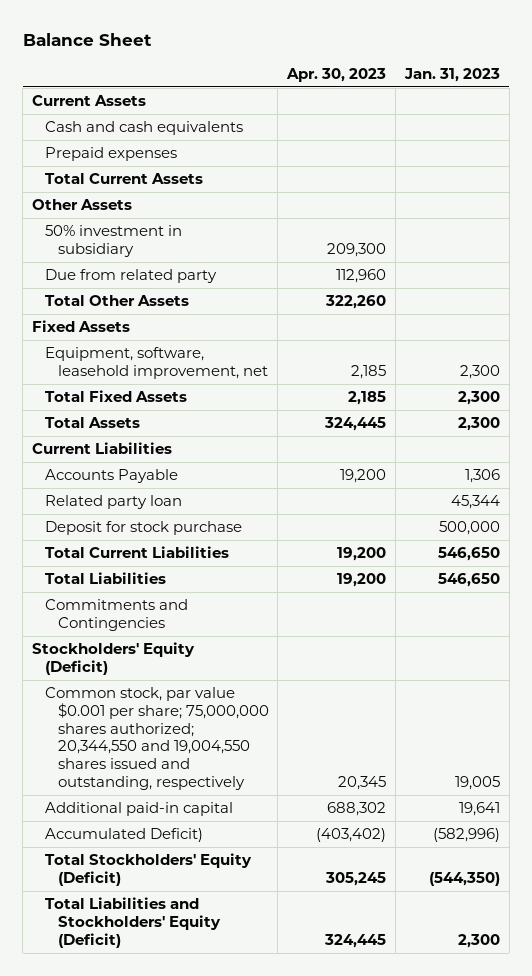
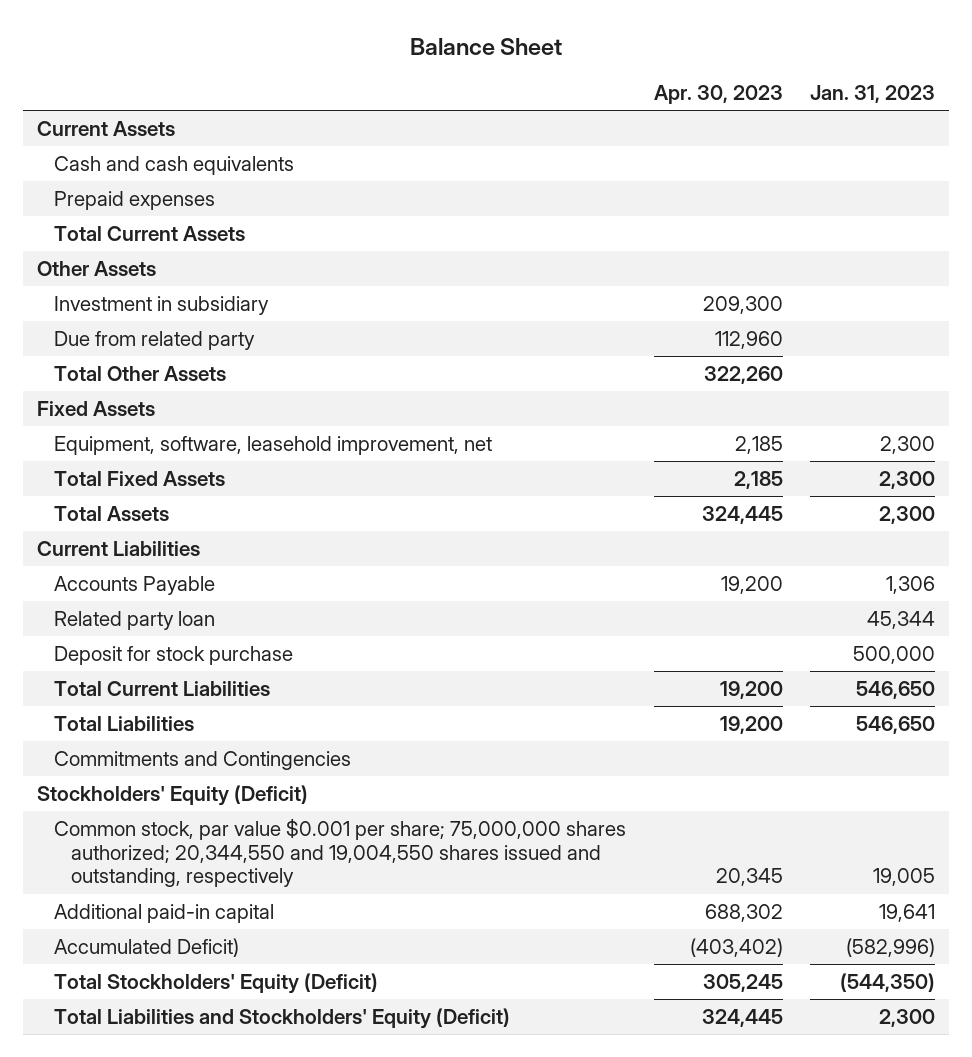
- 50% investment in subsidiary | 209,300 |
+ Investment in subsidiary | 209,300 |

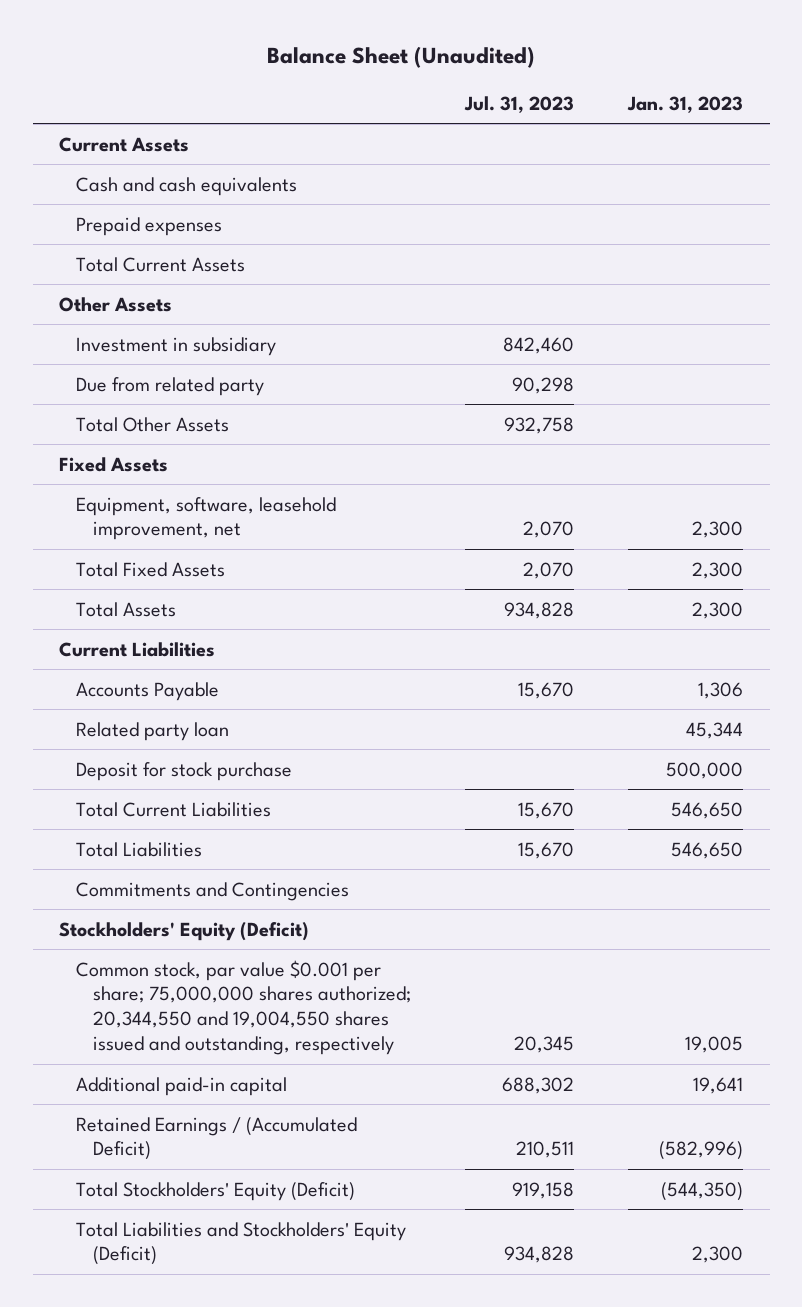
- Balance Sheet
+ Balance Sheet (Unaudited)
- | Apr. 30, 2023 | Jan. 31, 2023
+ | Jul. 31, 2023 | Jan. 31, 2023
- Accumulated Deficit) | (403,402) | (582,996)
+ Retained Earnings / (Accumulated Deficit) | 210,511 | (582,996)

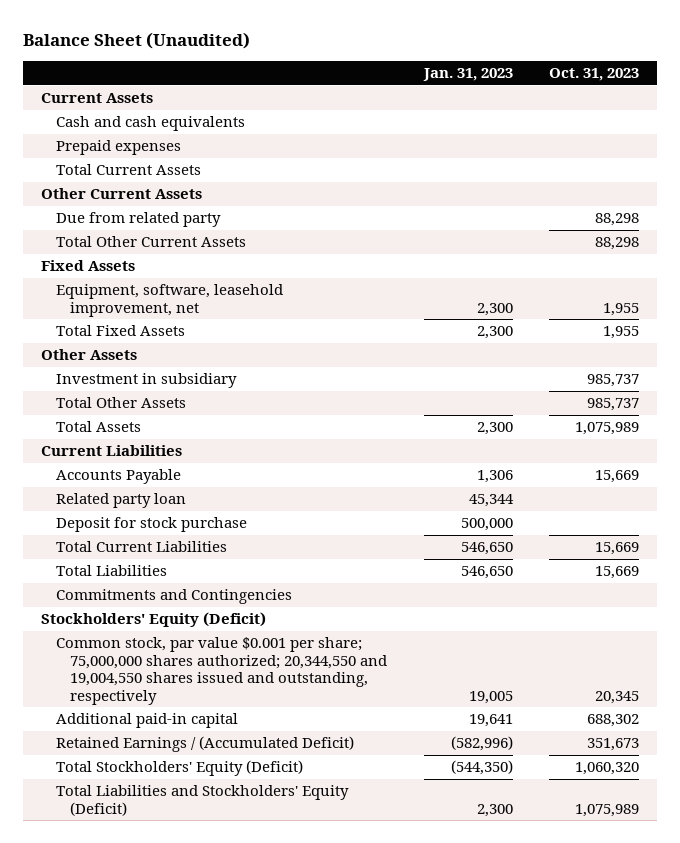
- | Jul. 31, 2023 | Jan. 31, 2023
+ | Jan. 31, 2023 | Oct. 31, 2023
+ Other Current Assets
+ Total Other Current Assets | | 88,298
moved down: Other Assets
moved down: Investment in subsidiary | | 985,737
moved down: Total Other Assets | | 985,737

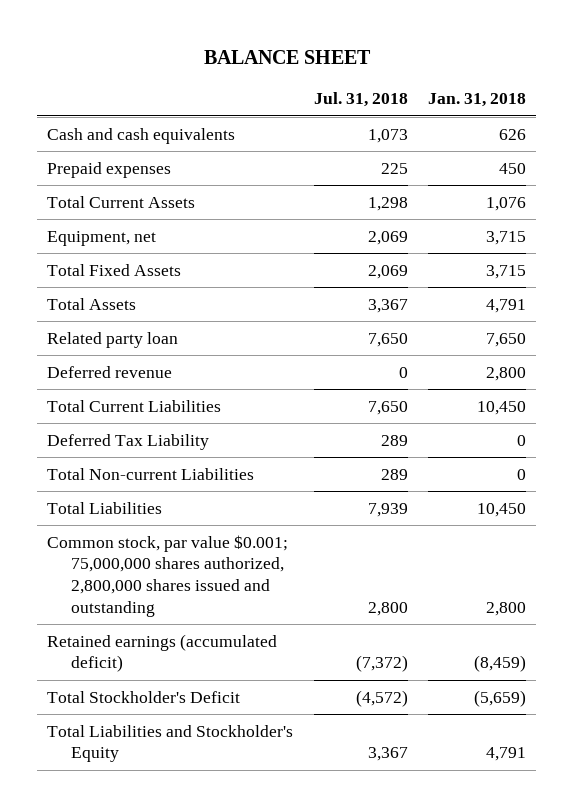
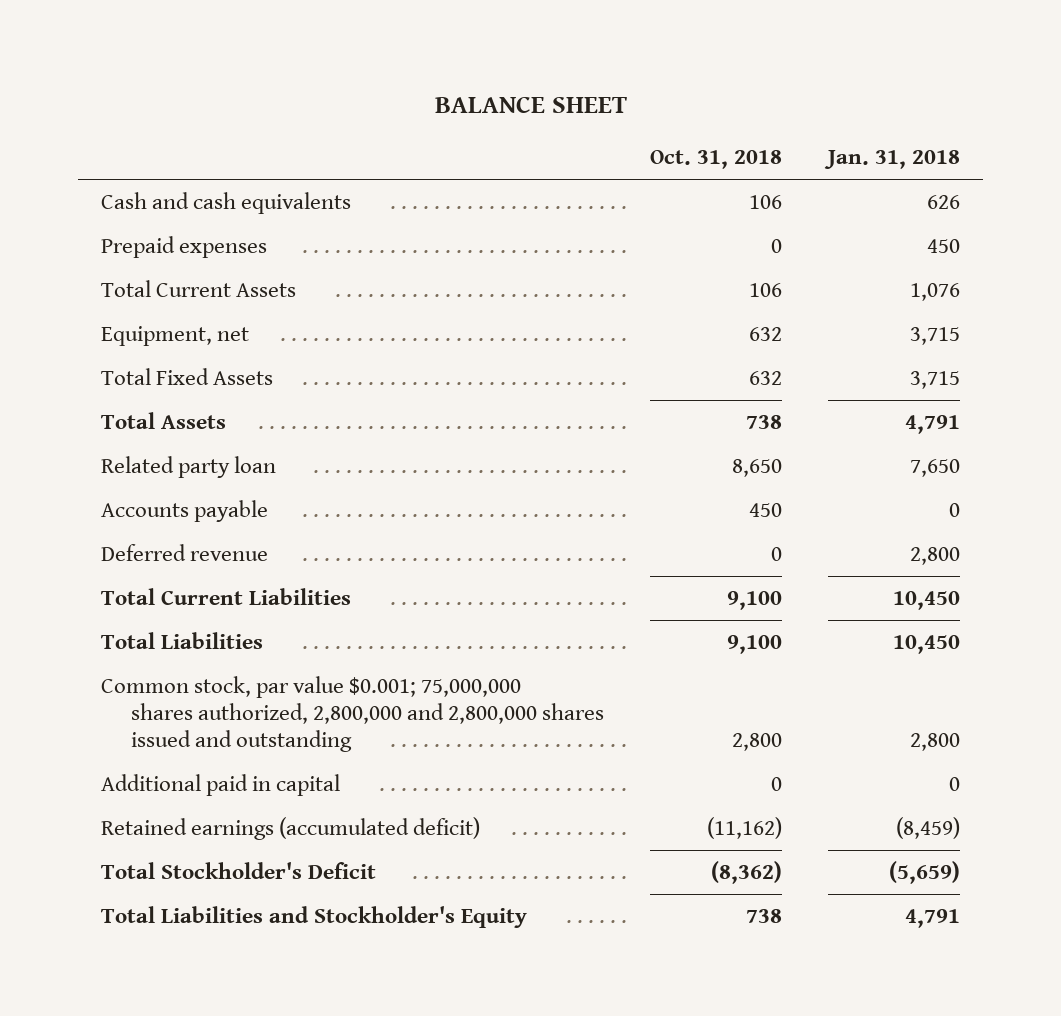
- | Jul. 31, 2018 | Jan. 31, 2018
+ | Oct. 31, 2018 | Jan. 31, 2018
+ Accounts payable | 450 | 0
- Deferred Tax Liability | 289 | 0
- Total Non-current Liabilities | 289 | 0
- Common stock, par value $0.001; 75,000,000 shares authorized, 2,800,000 shares issued and outstanding | 2,800 | 2,800
+ Common stock, par value $0.001; 75,000,000 shares authorized, 2,800,000 and 2,800,000 shares issued and outstanding | 2,800 | 2,800
+ Additional paid in capital | 0 | 0

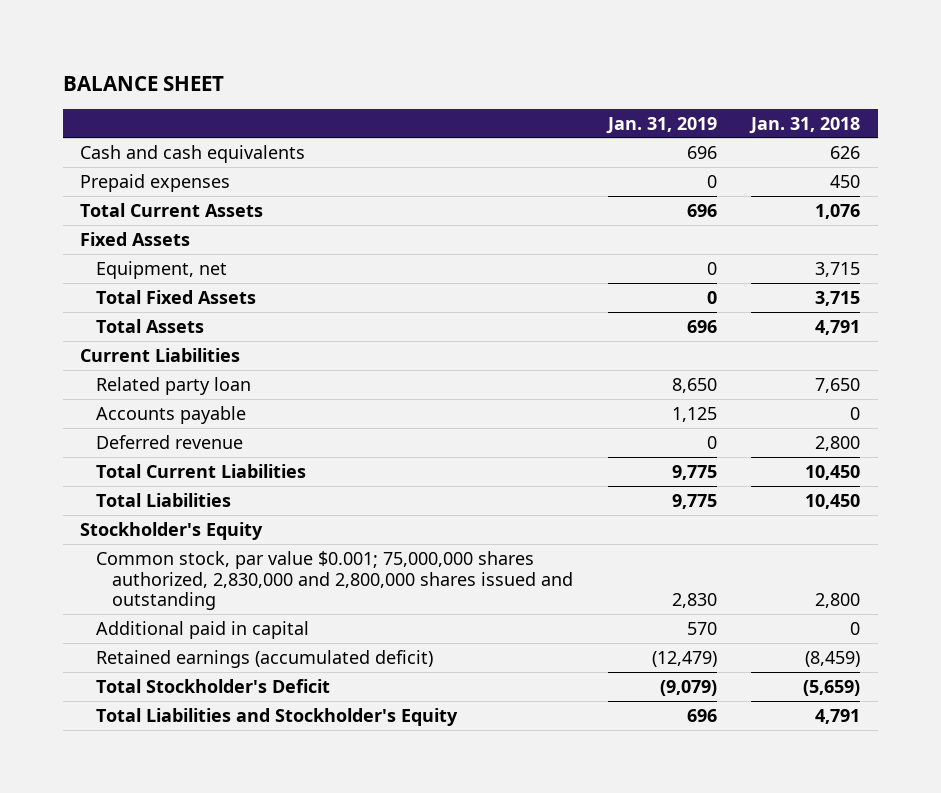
- | Oct. 31, 2018 | Jan. 31, 2018
+ | Jan. 31, 2019 | Jan. 31, 2018
+ Fixed Assets
+ Current Liabilities
- Common stock, par value $0.001; 75,000,000 shares authorized, 2,800,000 and 2,800,000 shares issued and outstanding | 2,800 | 2,800
+ Stockholder's Equity
+ Common stock, par value $0.001; 75,000,000 shares authorized, 2,830,000 and 2,800,000 shares issued and outstanding | 2,830 | 2,800

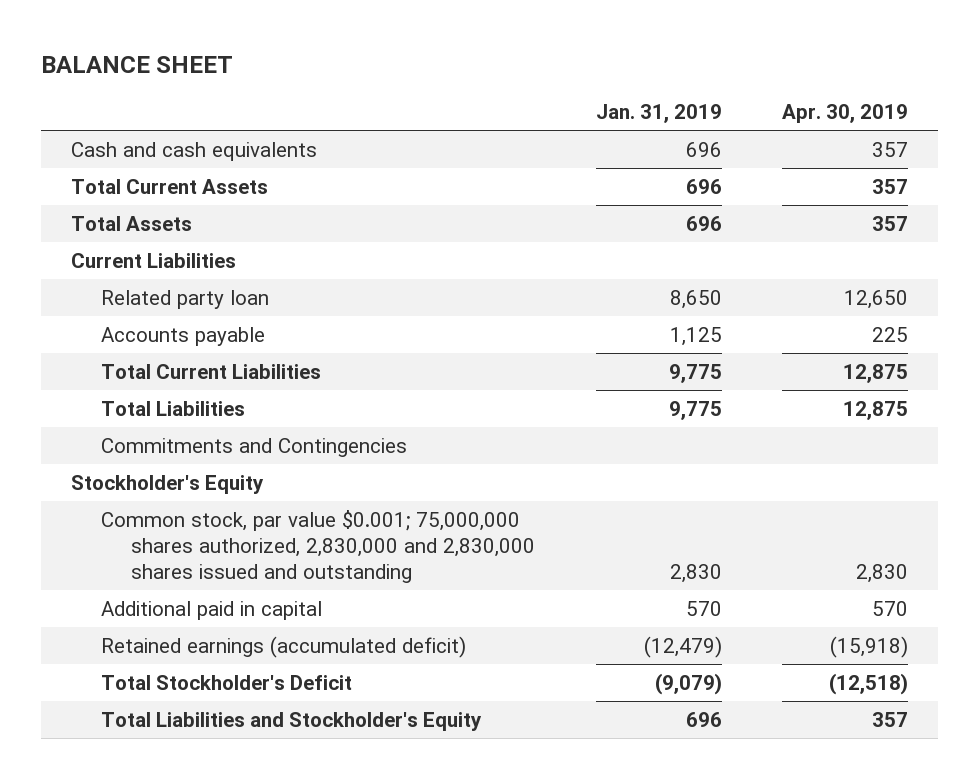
- | Jan. 31, 2019 | Jan. 31, 2018
+ | Jan. 31, 2019 | Apr. 30, 2019
- Prepaid expenses | 0 | 450
- Fixed Assets
- Equipment, net | 0 | 3,715
- Total Fixed Assets | 0 | 3,715
- Deferred revenue | 0 | 2,800
+ Commitments and Contingencies
- Common stock, par value $0.001; 75,000,000 shares authorized, 2,830,000 and 2,800,000 shares issued and outstanding | 2,830 | 2,800
+ Common stock, par value $0.001; 75,000,000 shares authorized, 2,830,000 and 2,830,000 shares issued and outstanding | 2,830 | 2,830

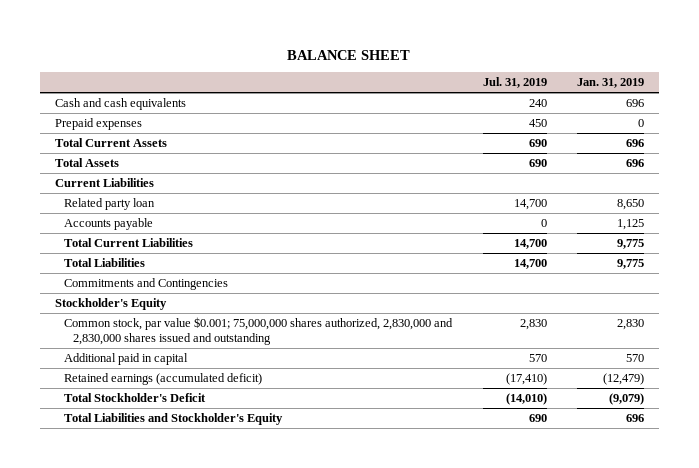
- | Jan. 31, 2019 | Apr. 30, 2019
+ | Jul. 31, 2019 | Jan. 31, 2019
+ Prepaid expenses | 450 | 0

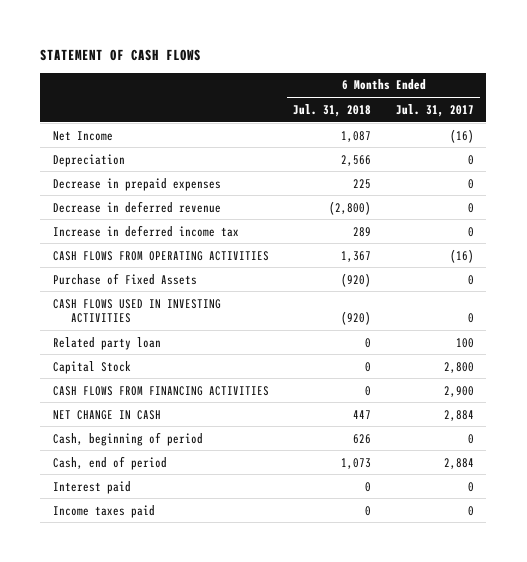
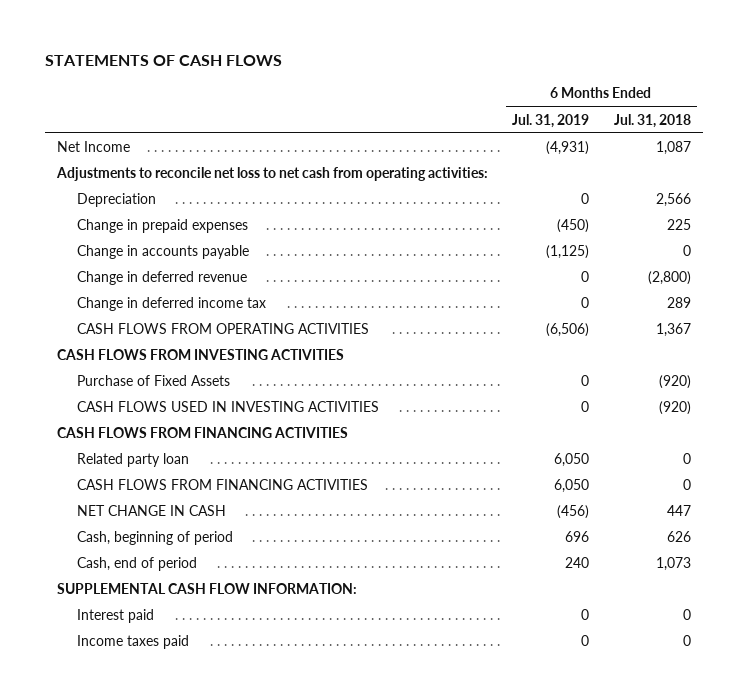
- STATEMENT OF CASH FLOWS
+ STATEMENTS OF CASH FLOWS
- | 6 Months Ended Jul. 31, 2018 | 6 Months Ended Jul. 31, 2017
+ | 6 Months Ended Jul. 31, 2019 | 6 Months Ended Jul. 31, 2018
+ Adjustments to reconcile net loss to net cash from operating activities:
- Decrease in prepaid expenses | 225 | 0
- Decrease in deferred revenue | (2,800) | 0
- Increase in deferred income tax | 289 | 0
+ Change in prepaid expenses | (450) | 225
+ Change in accounts payable | (1,125) | 0
+ Change in deferred revenue | 0 | (2,800)
+ Change in deferred income tax | 0 | 289
+ CASH FLOWS FROM INVESTING ACTIVITIES
+ CASH FLOWS FROM FINANCING ACTIVITIES
- Capital Stock | 0 | 2,800
+ SUPPLEMENTAL CASH FLOW INFORMATION:

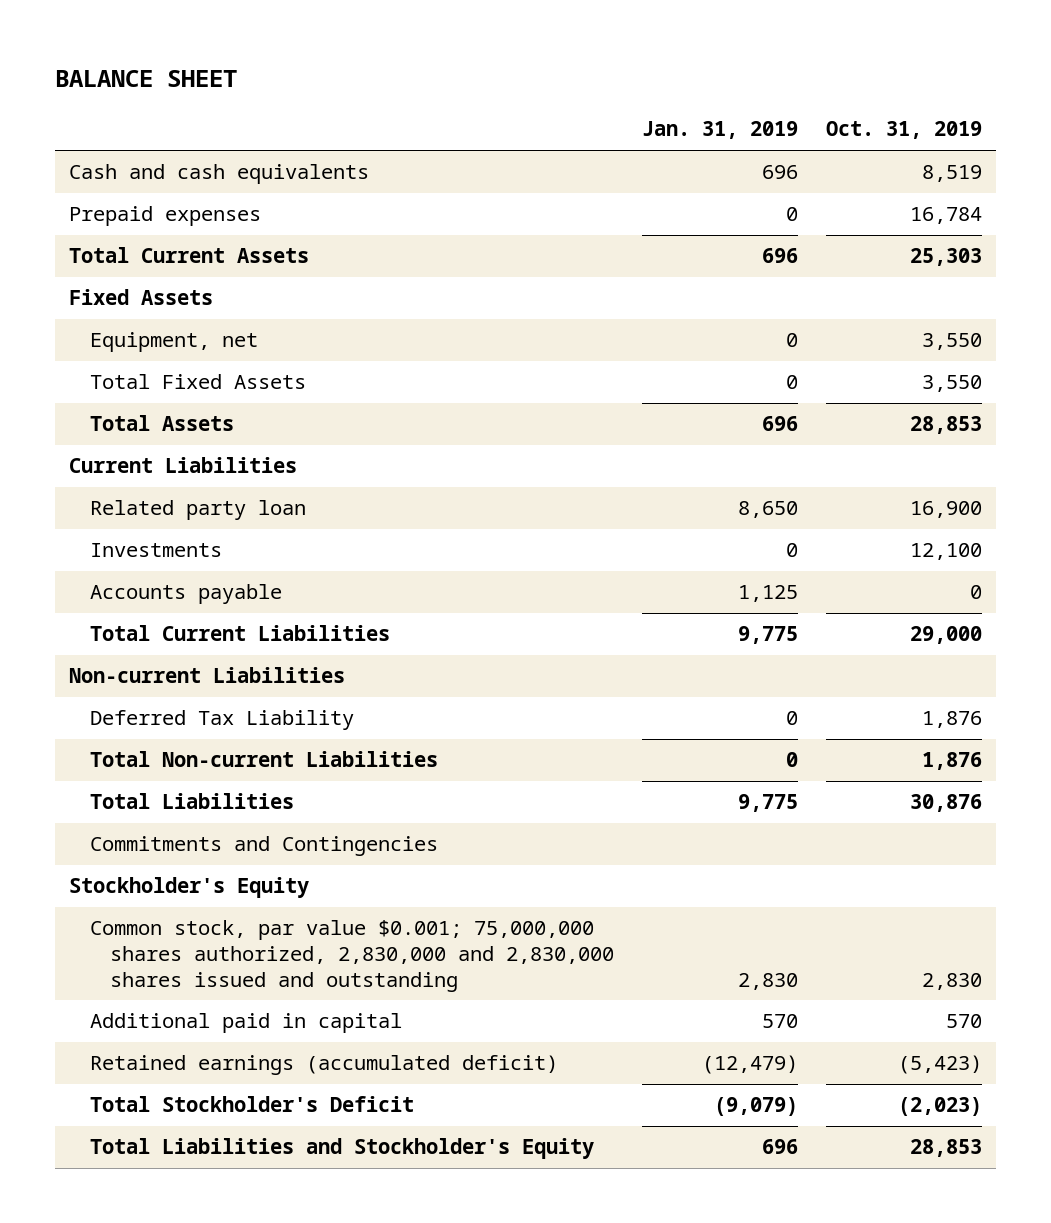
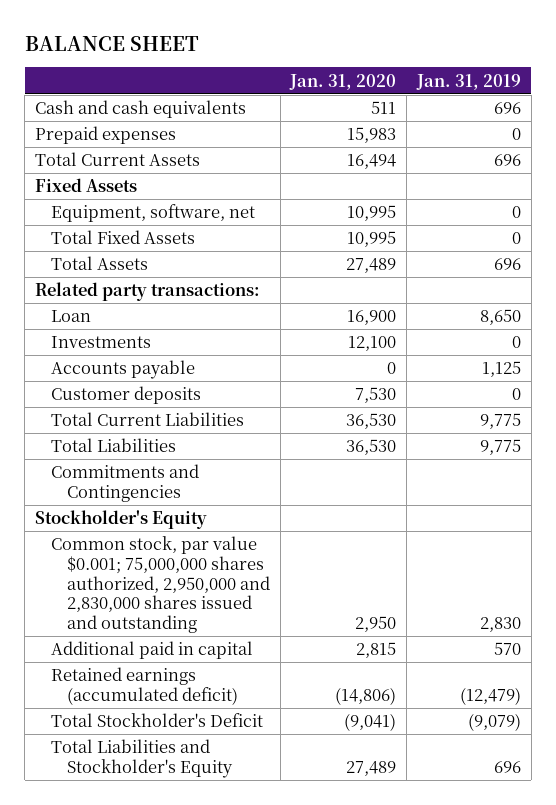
- | Jan. 31, 2019 | Oct. 31, 2019
+ | Jan. 31, 2020 | Jan. 31, 2019
- Equipment, net | 0 | 3,550
+ Equipment, software, net | 10,995 | 0
- Current Liabilities
- Related party loan | 8,650 | 16,900
+ Related party transactions:
+ Loan | 16,900 | 8,650
+ Customer deposits | 7,530 | 0
- Non-current Liabilities
- Deferred Tax Liability | 0 | 1,876
- Total Non-current Liabilities | 0 | 1,876
- Common stock, par value $0.001; 75,000,000 shares authorized, 2,830,000 and 2,830,000 shares issued and outstanding | 2,830 | 2,830
+ Common stock, par value $0.001; 75,000,000 shares authorized, 2,950,000 and 2,830,000 shares issued and outstanding | 2,950 | 2,830

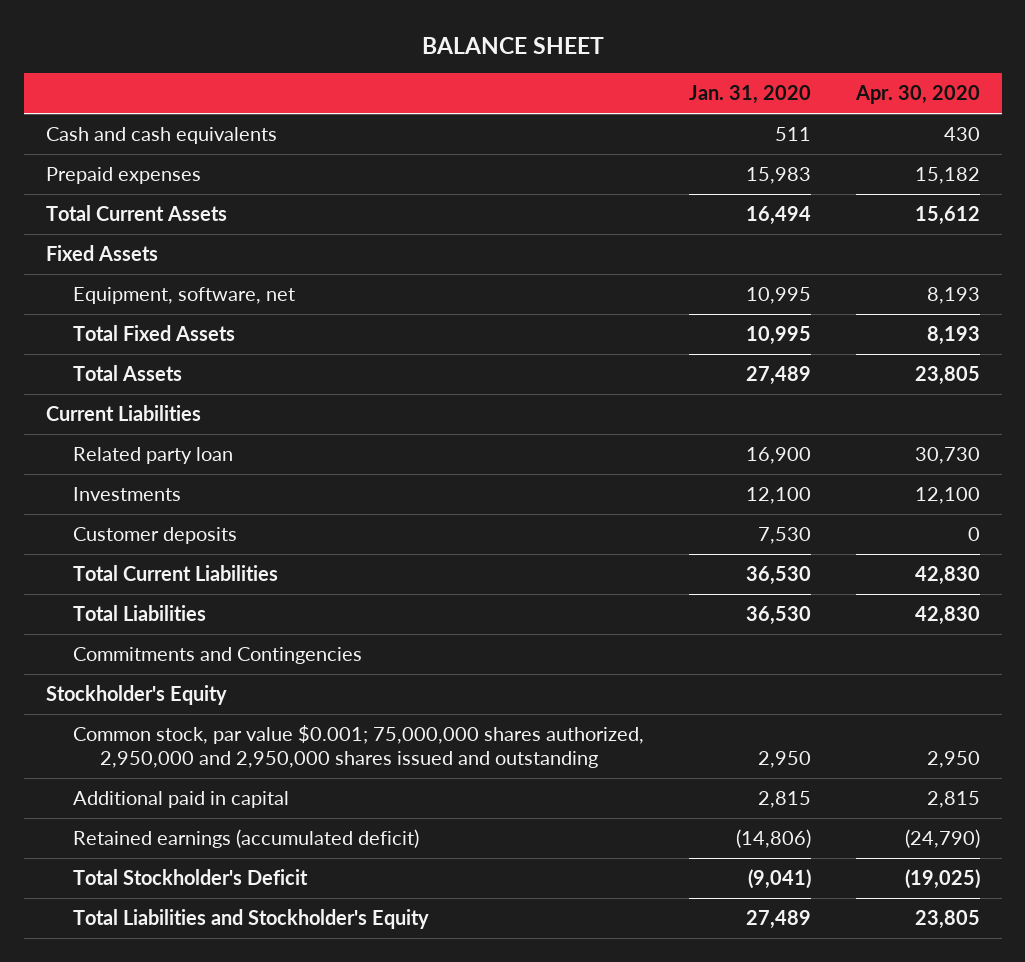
- | Jan. 31, 2020 | Jan. 31, 2019
+ | Jan. 31, 2020 | Apr. 30, 2020
- Related party transactions:
- Loan | 16,900 | 8,650
+ Current Liabilities
+ Related party loan | 16,900 | 30,730
- Accounts payable | 0 | 1,125
- Common stock, par value $0.001; 75,000,000 shares authorized, 2,950,000 and 2,830,000 shares issued and outstanding | 2,950 | 2,830
+ Common stock, par value $0.001; 75,000,000 shares authorized, 2,950,000 and 2,950,000 shares issued and outstanding | 2,950 | 2,950

